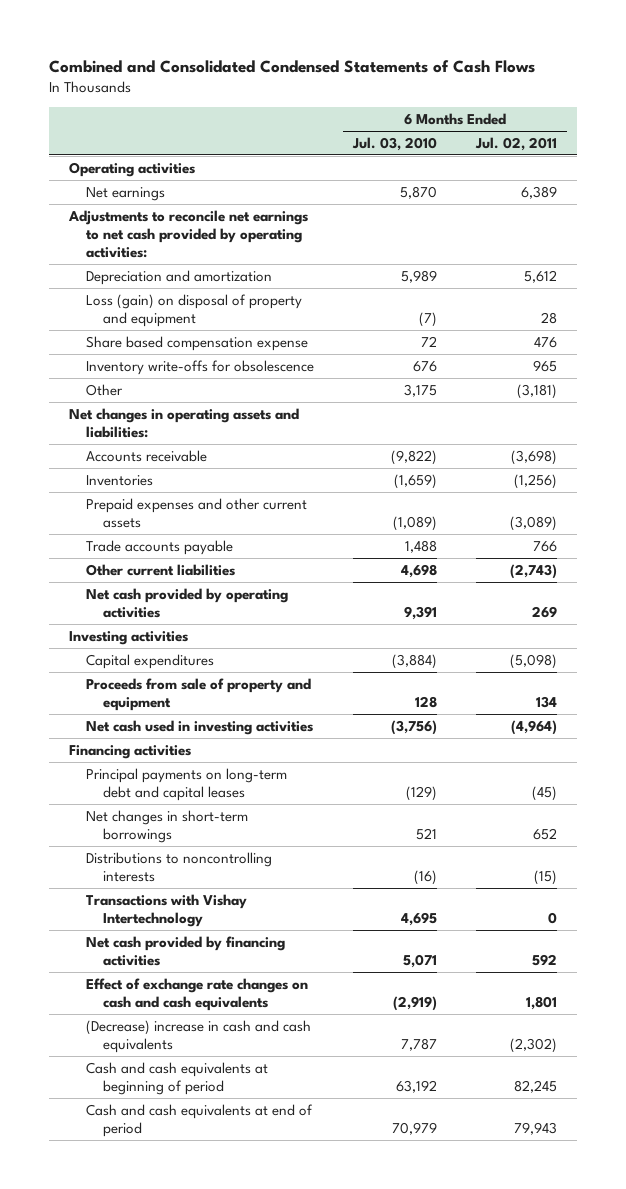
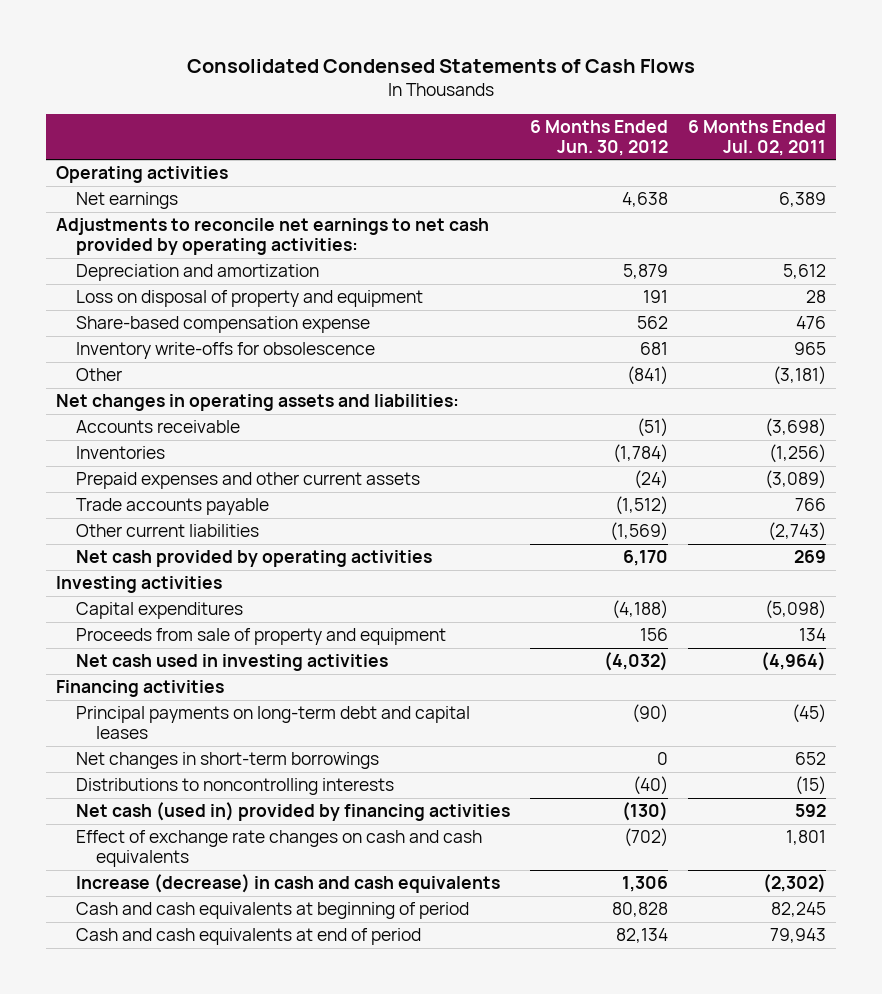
- Combined and Consolidated Condensed Statements of Cash Flows
+ Consolidated Condensed Statements of Cash Flows
- | 6 Months Ended Jul. 03, 2010 | 6 Months Ended Jul. 02, 2011
+ | 6 Months Ended Jun. 30, 2012 | 6 Months Ended Jul. 02, 2011
- Loss (gain) on disposal of property and equipment | (7) | 28
- Share based compensation expense | 72 | 476
+ Loss on disposal of property and equipment | 191 | 28
+ Share-based compensation expense | 562 | 476
- Transactions with Vishay Intertechnology | 4,695 | 0
- Net cash provided by financing activities | 5,071 | 592
+ Net cash (used in) provided by financing activities | (130) | 592
- (Decrease) increase in cash and cash equivalents | 7,787 | (2,302)
+ Increase (decrease) in cash and cash equivalents | 1,306 | (2,302)

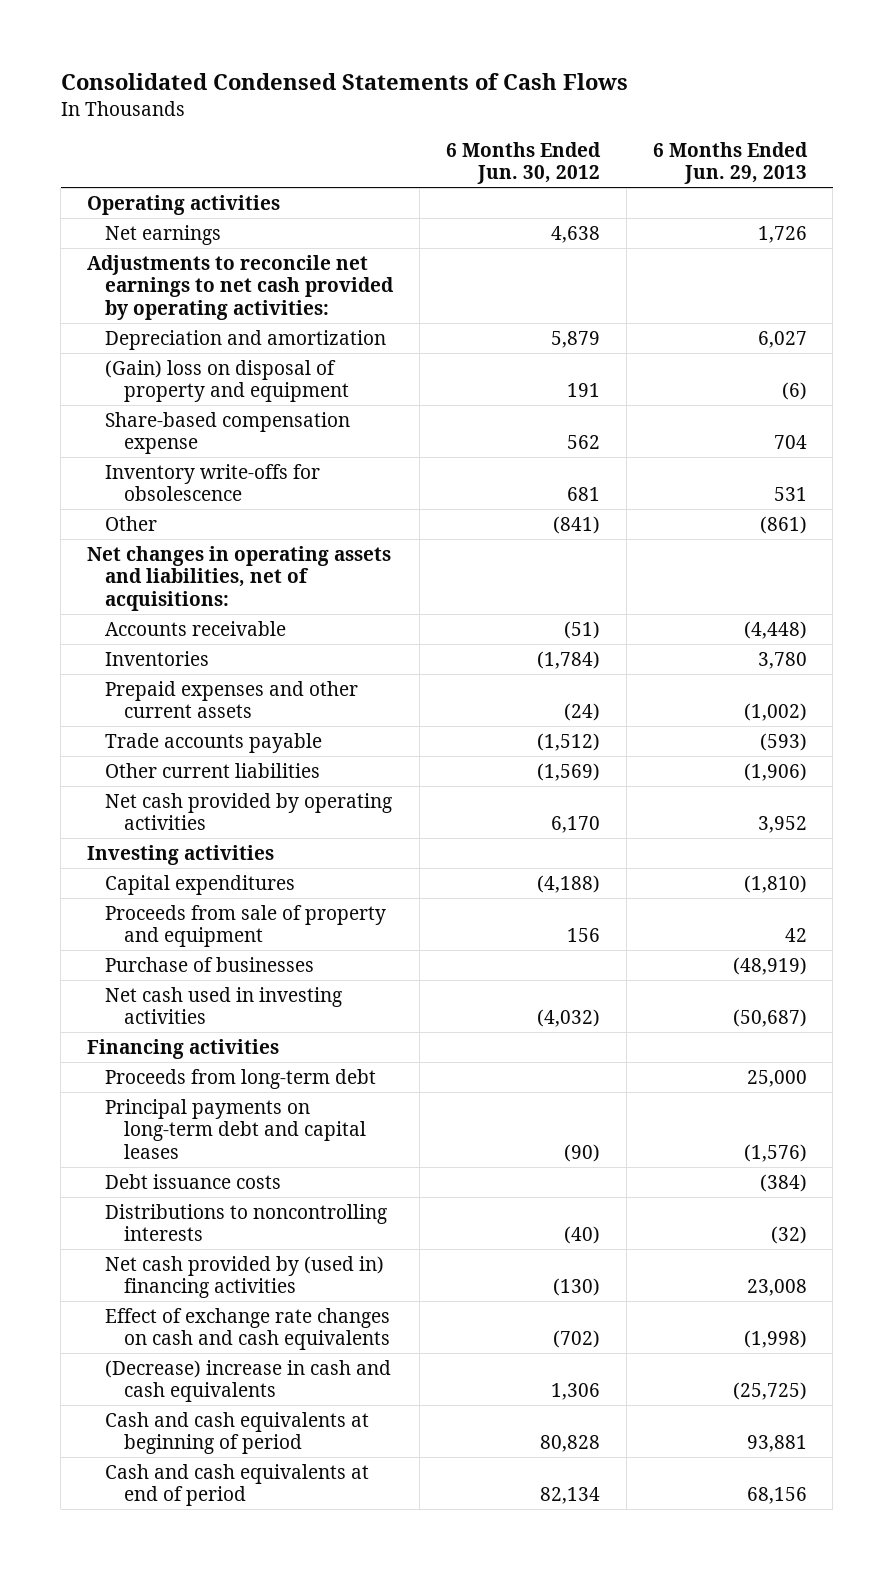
- | 6 Months Ended Jun. 30, 2012 | 6 Months Ended Jul. 02, 2011
+ | 6 Months Ended Jun. 30, 2012 | 6 Months Ended Jun. 29, 2013
- Loss on disposal of property and equipment | 191 | 28
+ (Gain) loss on disposal of property and equipment | 191 | (6)
- Net changes in operating assets and liabilities:
+ Net changes in operating assets and liabilities, net of acquisitions:
+ Purchase of businesses | | (48,919)
+ Proceeds from long-term debt | | 25,000
- Net changes in short-term borrowings | 0 | 652
+ Debt issuance costs | | (384)
- Net cash (used in) provided by financing activities | (130) | 592
+ Net cash provided by (used in) financing activities | (130) | 23,008
- Increase (decrease) in cash and cash equivalents | 1,306 | (2,302)
+ (Decrease) increase in cash and cash equivalents | 1,306 | (25,725)

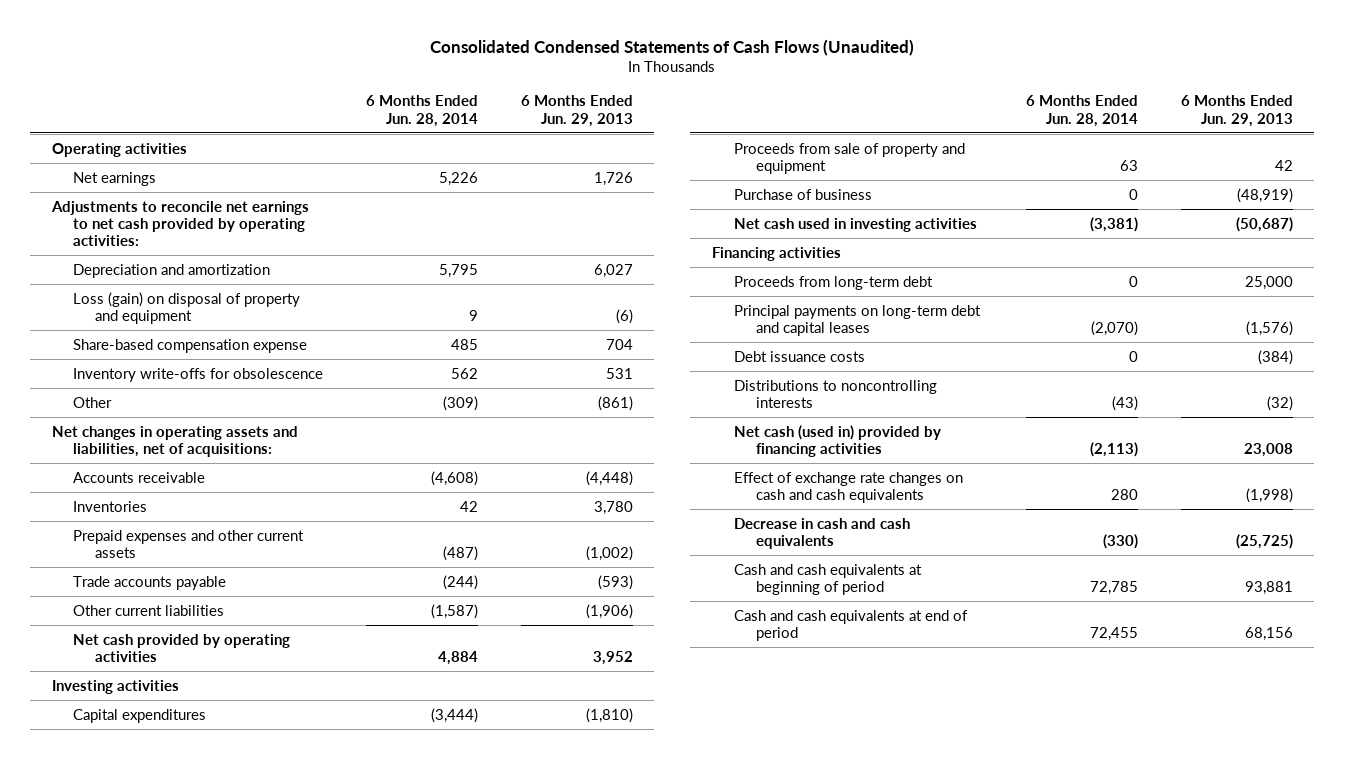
- Consolidated Condensed Statements of Cash Flows
+ Consolidated Condensed Statements of Cash Flows (Unaudited)
- | 6 Months Ended Jun. 30, 2012 | 6 Months Ended Jun. 29, 2013
+ | 6 Months Ended Jun. 28, 2014 | 6 Months Ended Jun. 29, 2013
- (Gain) loss on disposal of property and equipment | 191 | (6)
+ Loss (gain) on disposal of property and equipment | 9 | (6)
- Purchase of businesses | | (48,919)
+ Purchase of business | 0 | (48,919)
- Net cash provided by (used in) financing activities | (130) | 23,008
+ Net cash (used in) provided by financing activities | (2,113) | 23,008
- (Decrease) increase in cash and cash equivalents | 1,306 | (25,725)
+ Decrease in cash and cash equivalents | (330) | (25,725)

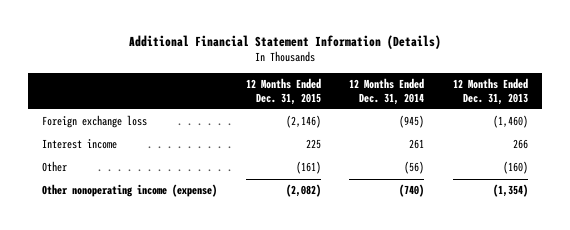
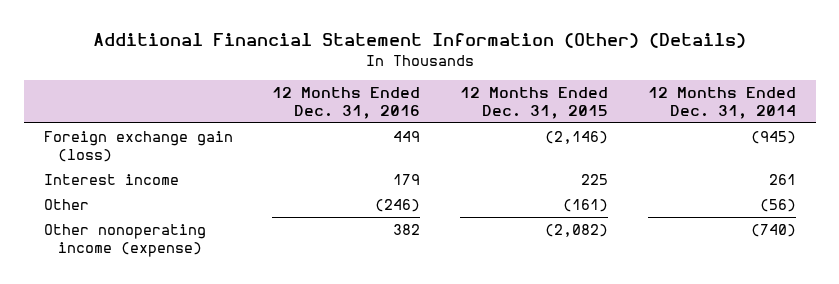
- Additional Financial Statement Information (Details)
+ Additional Financial Statement Information (Other) (Details)
- | 12 Months Ended Dec. 31, 2015 | 12 Months Ended Dec. 31, 2014 | 12 Months Ended Dec. 31, 2013
+ | 12 Months Ended Dec. 31, 2016 | 12 Months Ended Dec. 31, 2015 | 12 Months Ended Dec. 31, 2014
- Foreign exchange loss | (2,146) | (945) | (1,460)
+ Foreign exchange gain (loss) | 449 | (2,146) | (945)

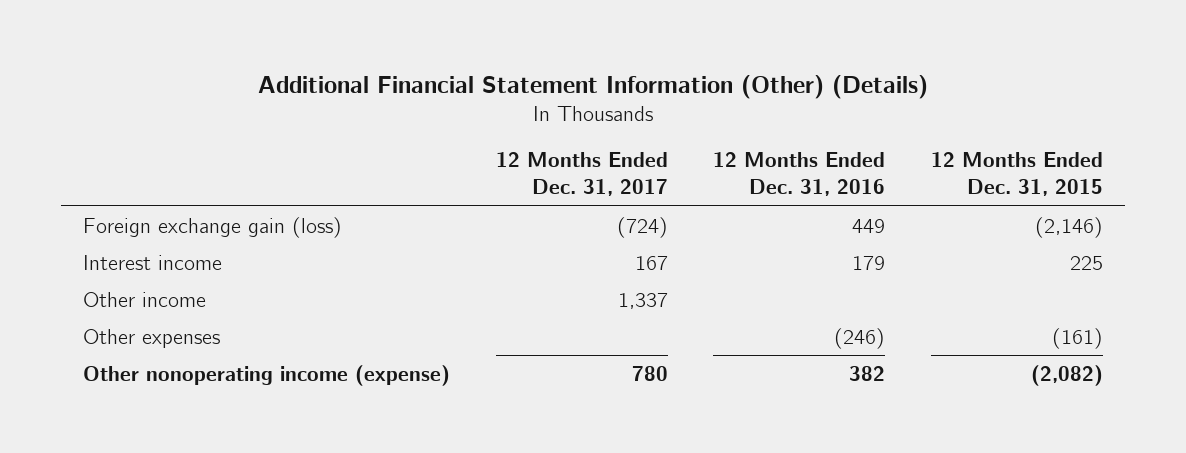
- | 12 Months Ended Dec. 31, 2016 | 12 Months Ended Dec. 31, 2015 | 12 Months Ended Dec. 31, 2014
+ | 12 Months Ended Dec. 31, 2017 | 12 Months Ended Dec. 31, 2016 | 12 Months Ended Dec. 31, 2015
- Other | (246) | (161) | (56)
+ Other income | 1,337 | |
+ Other expenses | | (246) | (161)

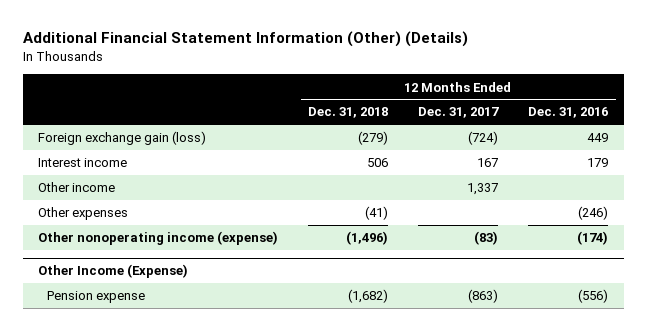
- | 12 Months Ended Dec. 31, 2017 | 12 Months Ended Dec. 31, 2016 | 12 Months Ended Dec. 31, 2015
+ | 12 Months Ended Dec. 31, 2018 | 12 Months Ended Dec. 31, 2017 | 12 Months Ended Dec. 31, 2016
- Other nonoperating income (expense) | 780 | 382 | (2,082)
+ Other nonoperating income (expense) | (1,496) | (83) | (174)
+ Other Income (Expense)
+ Pension expense | (1,682) | (863) | (556)

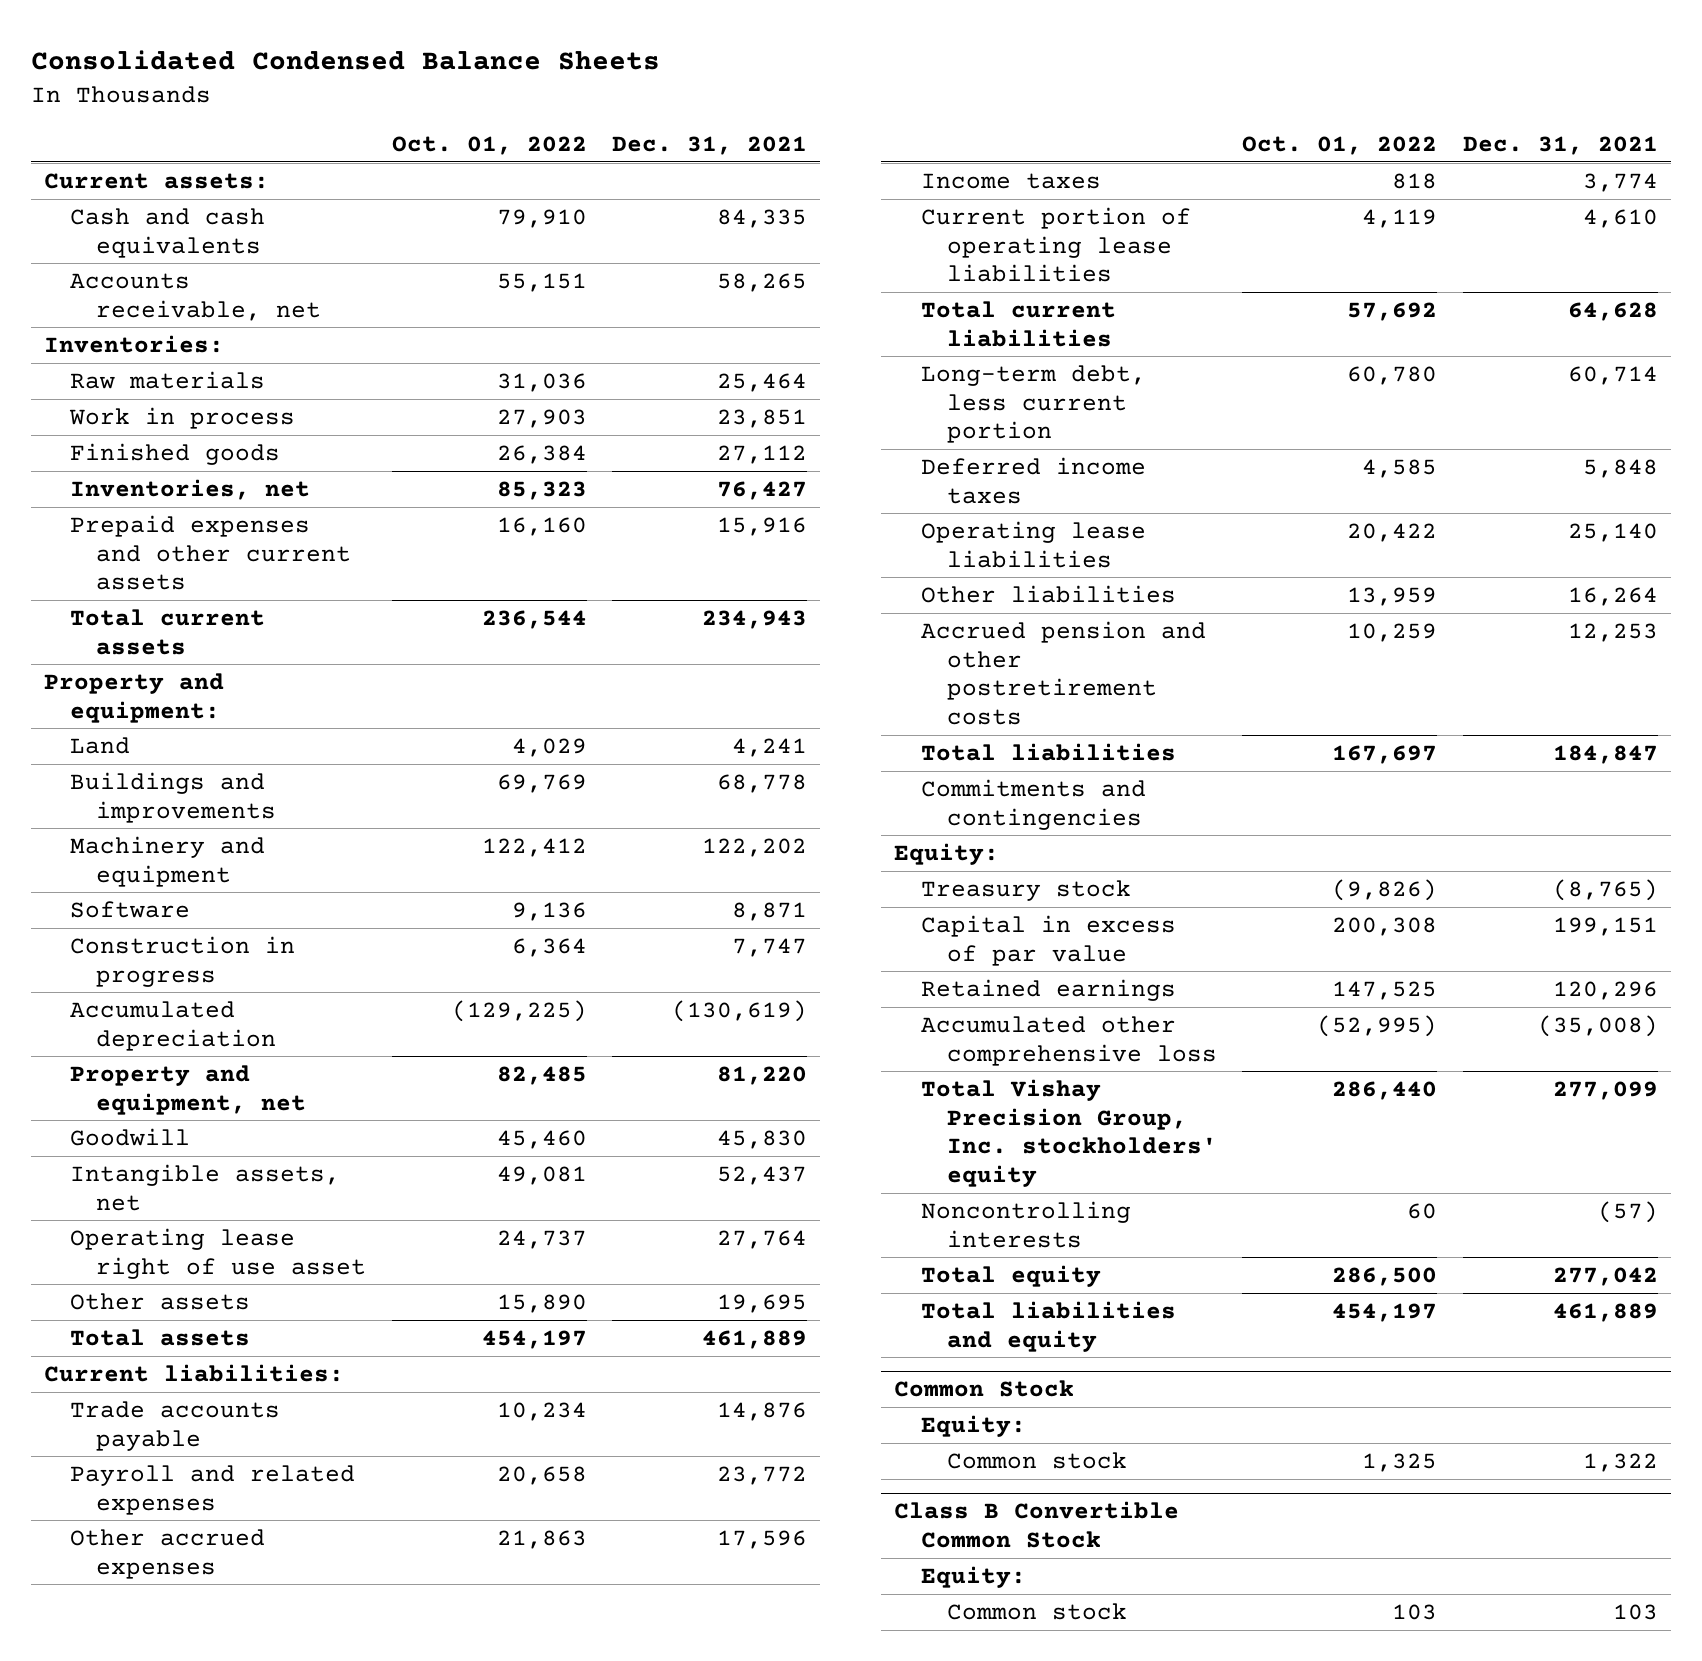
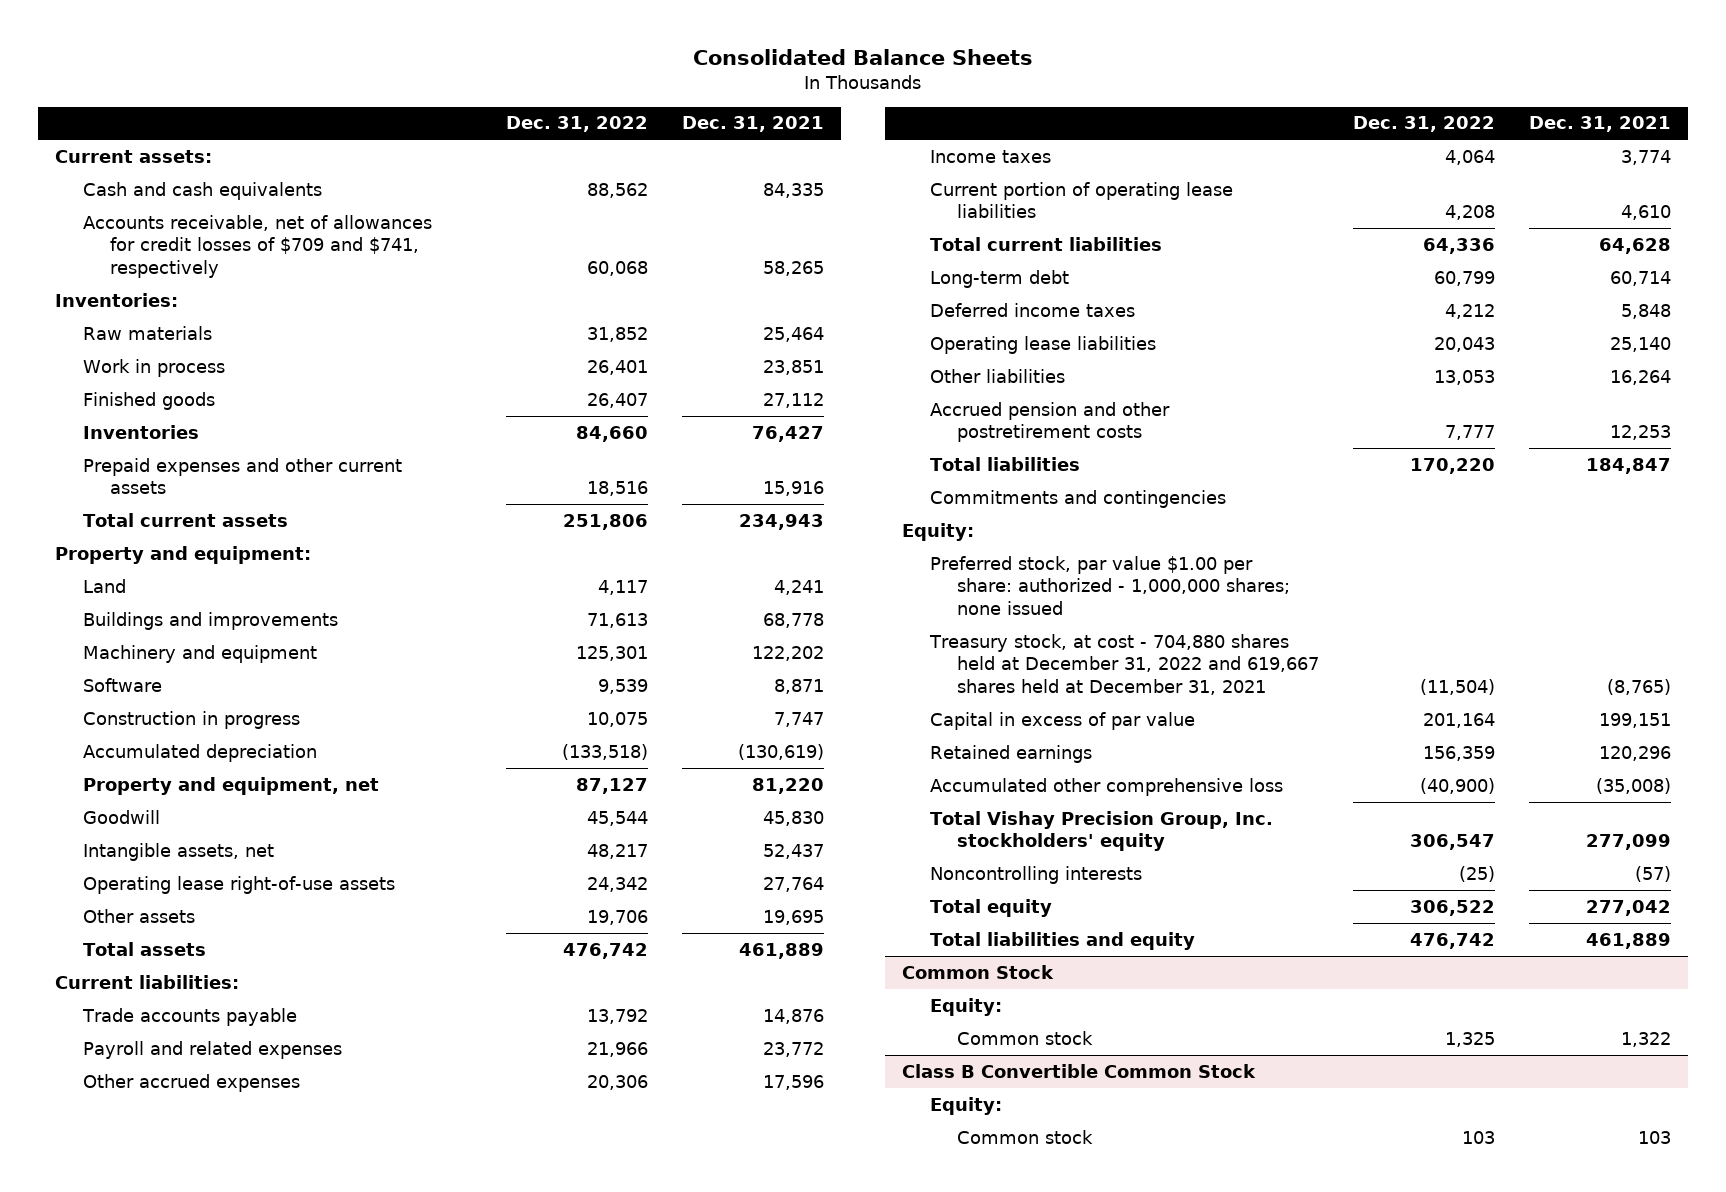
- Consolidated Condensed Balance Sheets
+ Consolidated Balance Sheets
- | Oct. 01, 2022 | Dec. 31, 2021
+ | Dec. 31, 2022 | Dec. 31, 2021
- Accounts receivable, net | 55,151 | 58,265
+ Accounts receivable, net of allowances for credit losses of $709 and $741, respectively | 60,068 | 58,265
- Inventories, net | 85,323 | 76,427
+ Inventories | 84,660 | 76,427
- Operating lease right of use asset | 24,737 | 27,764
+ Operating lease right-of-use assets | 24,342 | 27,764
- Long-term debt, less current portion | 60,780 | 60,714
+ Long-term debt | 60,799 | 60,714
- Treasury stock | (9,826) | (8,765)
+ Preferred stock, par value $1.00 per share: authorized - 1,000,000 shares; none issued
+ Treasury stock, at cost - 704,880 shares held at December 31, 2022 and 619,667 shares held at December 31, 2021 | (11,504) | (8,765)

